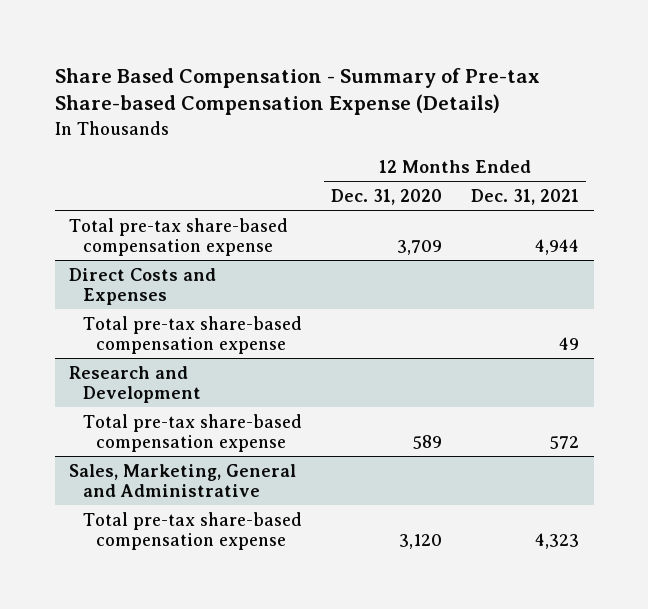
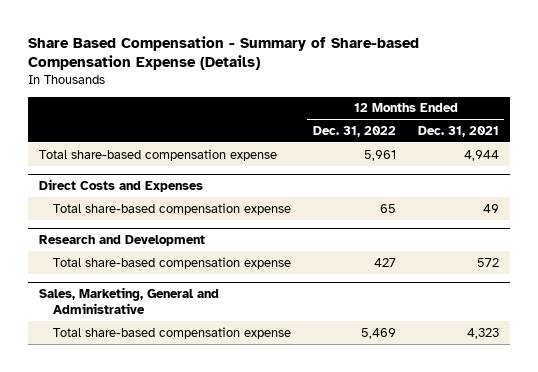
- Share Based Compensation - Summary of Pre-tax Share-based Compensation Expense (Details)
+ Share Based Compensation - Summary of Share-based Compensation Expense (Details)
- | 12 Months Ended Dec. 31, 2020 | 12 Months Ended Dec. 31, 2021
+ | 12 Months Ended Dec. 31, 2022 | 12 Months Ended Dec. 31, 2021
- Total pre-tax share-based compensation expense | 3,709 | 4,944
+ Total share-based compensation expense | 5,961 | 4,944
@ Direct Costs and Expenses
- Total pre-tax share-based compensation expense | | 49
+ Total share-based compensation expense | 65 | 49
@ Research and Development
- Total pre-tax share-based compensation expense | 589 | 572
+ Total share-based compensation expense | 427 | 572
@ Sales, Marketing, General and Administrative
- Total pre-tax share-based compensation expense | 3,120 | 4,323
+ Total share-based compensation expense | 5,469 | 4,323

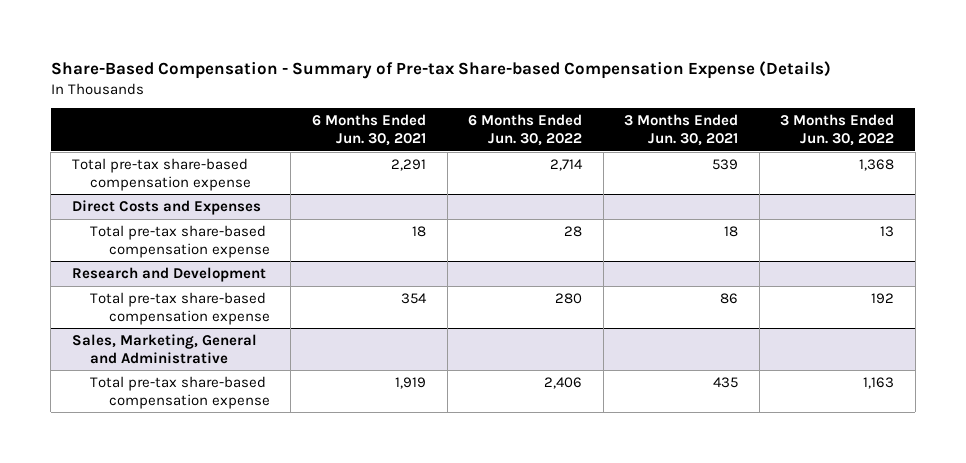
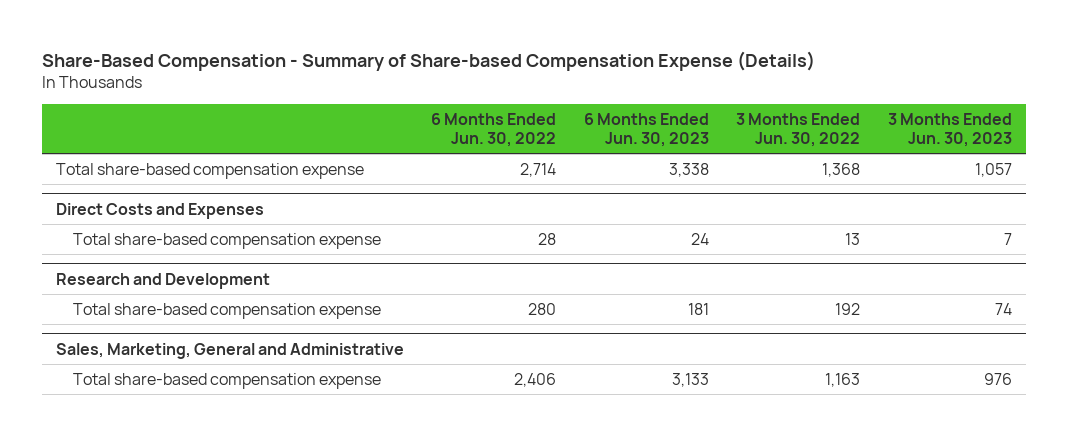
- Share-Based Compensation - Summary of Pre-tax Share-based Compensation Expense (Details)
+ Share-Based Compensation - Summary of Share-based Compensation Expense (Details)
- | 6 Months Ended Jun. 30, 2021 | 6 Months Ended Jun. 30, 2022 | 3 Months Ended Jun. 30, 2021 | 3 Months Ended Jun. 30, 2022
+ | 6 Months Ended Jun. 30, 2022 | 6 Months Ended Jun. 30, 2023 | 3 Months Ended Jun. 30, 2022 | 3 Months Ended Jun. 30, 2023
- Total pre-tax share-based compensation expense | 2,291 | 2,714 | 539 | 1,368
+ Total share-based compensation expense | 2,714 | 3,338 | 1,368 | 1,057
@ Direct Costs and Expenses
- Total pre-tax share-based compensation expense | 18 | 28 | 18 | 13
+ Total share-based compensation expense | 28 | 24 | 13 | 7
@ Research and Development
- Total pre-tax share-based compensation expense | 354 | 280 | 86 | 192
+ Total share-based compensation expense | 280 | 181 | 192 | 74
@ Sales, Marketing, General and Administrative
- Total pre-tax share-based compensation expense | 1,919 | 2,406 | 435 | 1,163
+ Total share-based compensation expense | 2,406 | 3,133 | 1,163 | 976

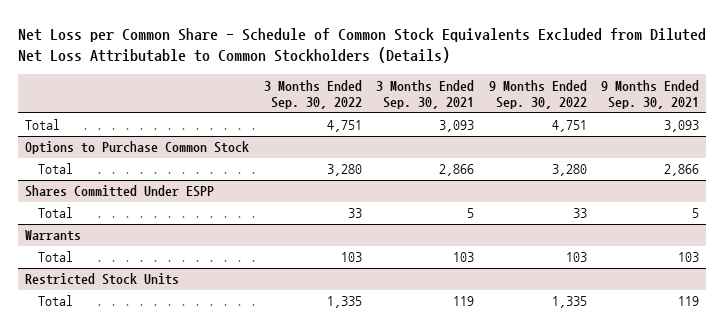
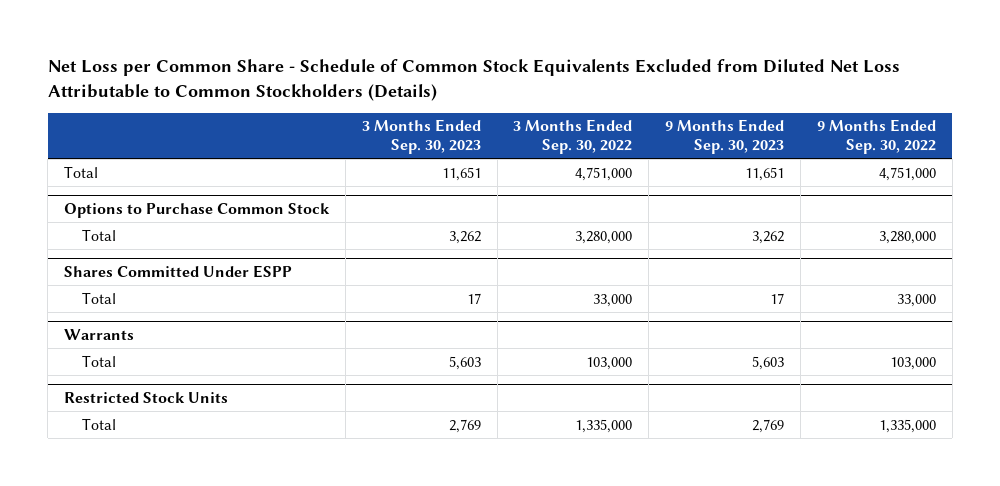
- | 3 Months Ended Sep. 30, 2022 | 3 Months Ended Sep. 30, 2021 | 9 Months Ended Sep. 30, 2022 | 9 Months Ended Sep. 30, 2021
+ | 3 Months Ended Sep. 30, 2023 | 3 Months Ended Sep. 30, 2022 | 9 Months Ended Sep. 30, 2023 | 9 Months Ended Sep. 30, 2022
- Total | 4,751 | 3,093 | 4,751 | 3,093
+ Total | 11,651 | 4,751,000 | 11,651 | 4,751,000
@ Options to Purchase Common Stock
- Total | 3,280 | 2,866 | 3,280 | 2,866
+ Total | 3,262 | 3,280,000 | 3,262 | 3,280,000
@ Shares Committed Under ESPP
- Total | 33 | 5 | 33 | 5
+ Total | 17 | 33,000 | 17 | 33,000
@ Warrants
- Total | 103 | 103 | 103 | 103
+ Total | 5,603 | 103,000 | 5,603 | 103,000
@ Restricted Stock Units
- Total | 1,335 | 119 | 1,335 | 119
+ Total | 2,769 | 1,335,000 | 2,769 | 1,335,000

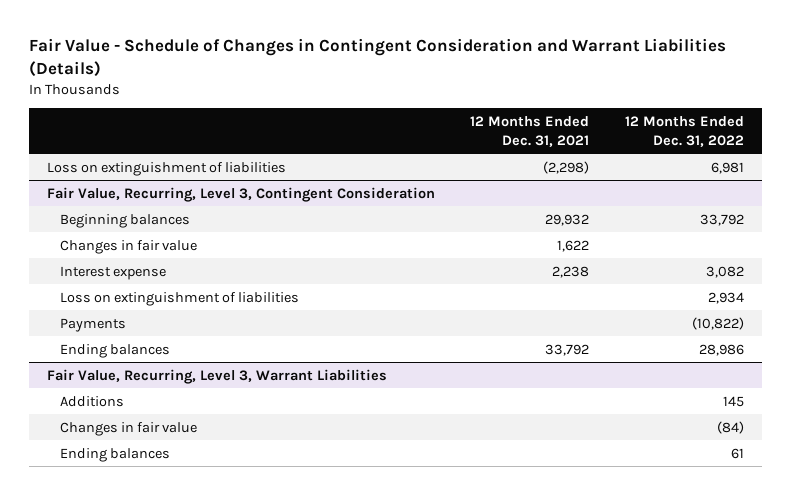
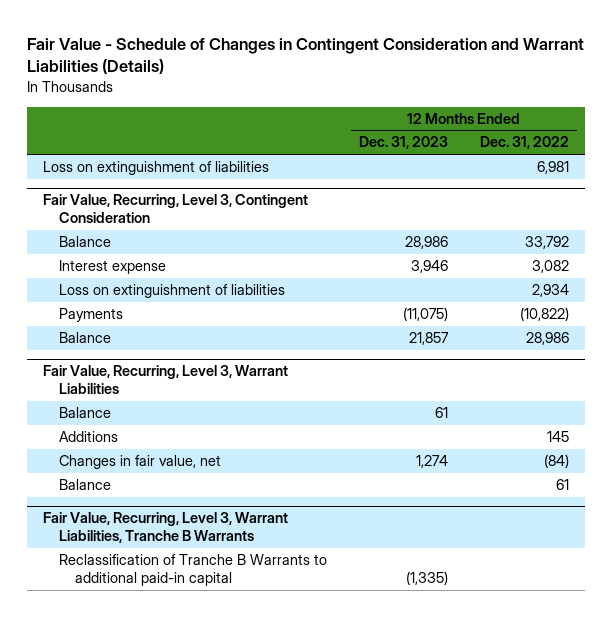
- | 12 Months Ended Dec. 31, 2021 | 12 Months Ended Dec. 31, 2022
+ | 12 Months Ended Dec. 31, 2023 | 12 Months Ended Dec. 31, 2022
@ Fair Value, Recurring, Level 3, Contingent Consideration
- Beginning balances | 29,932 | 33,792
- Changes in fair value | 1,622 |
+ Balance | 28,986 | 33,792
- Ending balances | 33,792 | 28,986
+ Balance | 21,857 | 28,986
@ Fair Value, Recurring, Level 3, Warrant Liabilities
+ Balance | 61 |
- Changes in fair value | | (84)
- Ending balances | | 61
+ Changes in fair value, net | 1,274 | (84)
+ Balance | | 61
+ Fair Value, Recurring, Level 3, Warrant Liabilities, Tranche B Warrants
+ Reclassification of Tranche B Warrants to additional paid-in capital | (1,335) |

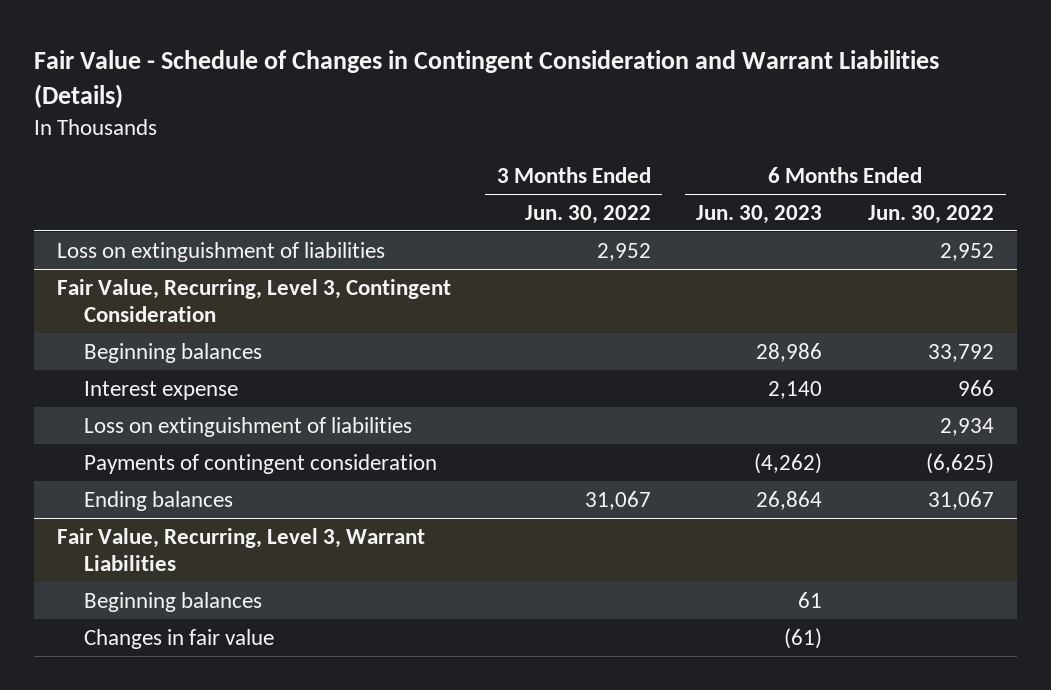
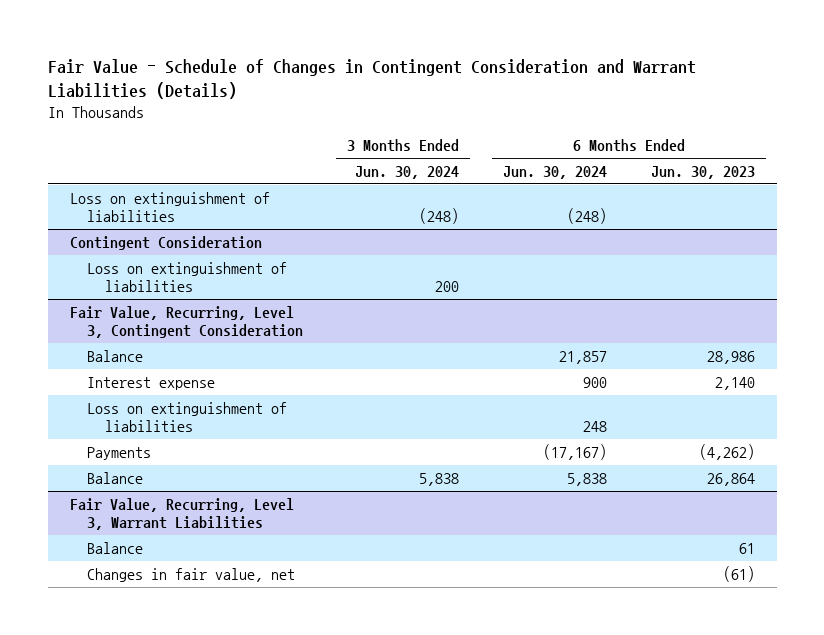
- | 3 Months Ended Jun. 30, 2022 | 6 Months Ended Jun. 30, 2023 | 6 Months Ended Jun. 30, 2022
+ | 3 Months Ended Jun. 30, 2024 | 6 Months Ended Jun. 30, 2024 | 6 Months Ended Jun. 30, 2023
+ Contingent Consideration
+ Loss on extinguishment of liabilities | 200 | |
@ Fair Value, Recurring, Level 3, Contingent Consideration
- Beginning balances | | 28,986 | 33,792
+ Balance | | 21,857 | 28,986
- Payments of contingent consideration | | (4,262) | (6,625)
- Ending balances | 31,067 | 26,864 | 31,067
+ Payments | | (17,167) | (4,262)
+ Balance | 5,838 | 5,838 | 26,864
@ Fair Value, Recurring, Level 3, Warrant Liabilities
- Beginning balances | | 61 |
- Changes in fair value | | (61) |
+ Balance | | | 61
+ Changes in fair value, net | | | (61)

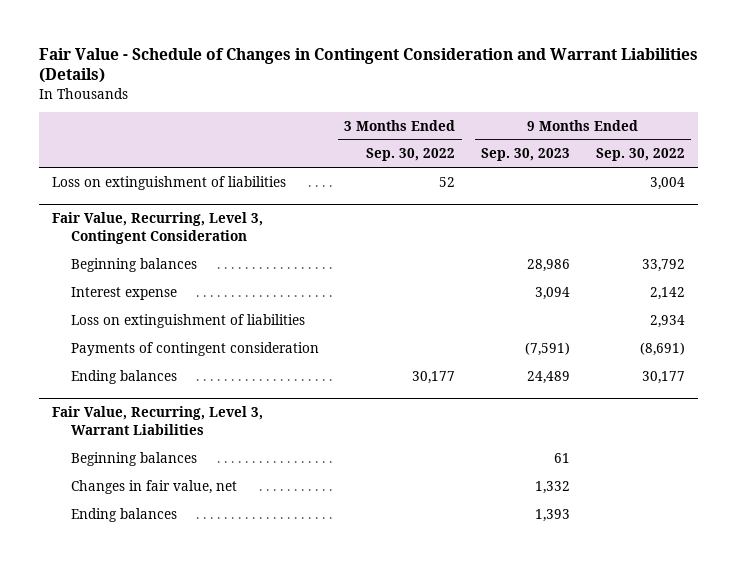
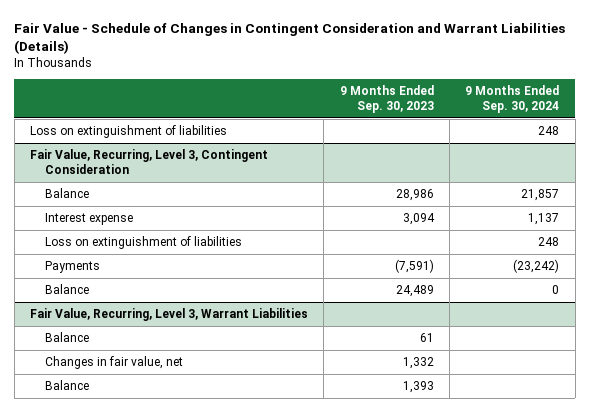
- | 3 Months Ended Sep. 30, 2022 | 9 Months Ended Sep. 30, 2023 | 9 Months Ended Sep. 30, 2022
+ | 9 Months Ended Sep. 30, 2023 | 9 Months Ended Sep. 30, 2024
@ Fair Value, Recurring, Level 3, Contingent Consideration
- Beginning balances | | 28,986 | 33,792
+ Balance | 28,986 | 21,857
- Payments of contingent consideration | | (7,591) | (8,691)
- Ending balances | 30,177 | 24,489 | 30,177
+ Payments | (7,591) | (23,242)
+ Balance | 24,489 | 0
@ Fair Value, Recurring, Level 3, Warrant Liabilities
- Beginning balances | | 61 |
+ Balance | 61 |
- Ending balances | | 1,393 |
+ Balance | 1,393 |

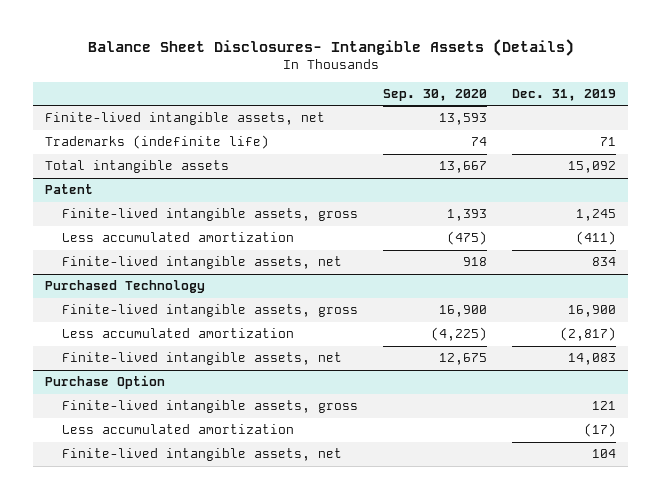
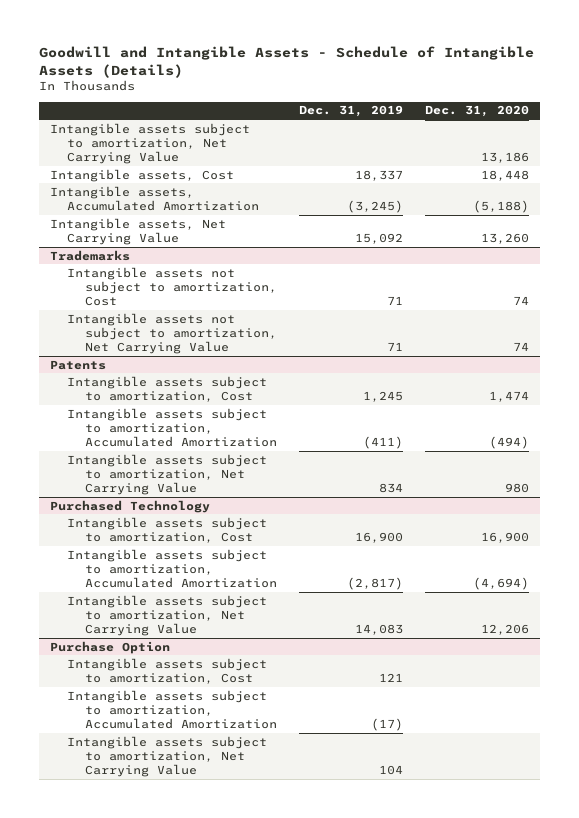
- Balance Sheet Disclosures- Intangible Assets (Details)
+ Goodwill and Intangible Assets - Schedule of Intangible Assets (Details)
- | Sep. 30, 2020 | Dec. 31, 2019
+ | Dec. 31, 2019 | Dec. 31, 2020
- Finite-lived intangible assets, net | 13,593 |
- Trademarks (indefinite life) | 74 | 71
- Total intangible assets | 13,667 | 15,092
- Patent
- Finite-lived intangible assets, gross | 1,393 | 1,245
- Less accumulated amortization | (475) | (411)
- Finite-lived intangible assets, net | 918 | 834
+ Intangible assets subject to amortization, Net Carrying Value | | 13,186
+ Intangible assets, Cost | 18,337 | 18,448
+ Intangible assets, Accumulated Amortization | (3,245) | (5,188)
+ Intangible assets, Net Carrying Value | 15,092 | 13,260
+ Trademarks
+ Intangible assets not subject to amortization, Cost | 71 | 74
+ Intangible assets not subject to amortization, Net Carrying Value | 71 | 74
+ Patents
+ Intangible assets subject to amortization, Cost | 1,245 | 1,474
+ Intangible assets subject to amortization, Accumulated Amortization | (411) | (494)
+ Intangible assets subject to amortization, Net Carrying Value | 834 | 980
@ Purchased Technology
- Finite-lived intangible assets, gross | 16,900 | 16,900
- Less accumulated amortization | (4,225) | (2,817)
- Finite-lived intangible assets, net | 12,675 | 14,083
+ Intangible assets subject to amortization, Cost | 16,900 | 16,900
+ Intangible assets subject to amortization, Accumulated Amortization | (2,817) | (4,694)
+ Intangible assets subject to amortization, Net Carrying Value | 14,083 | 12,206
@ Purchase Option
- Finite-lived intangible assets, gross | | 121
- Less accumulated amortization | | (17)
- Finite-lived intangible assets, net | | 104
+ Intangible assets subject to amortization, Cost | 121 |
+ Intangible assets subject to amortization, Accumulated Amortization | (17) |
+ Intangible assets subject to amortization, Net Carrying Value | 104 |

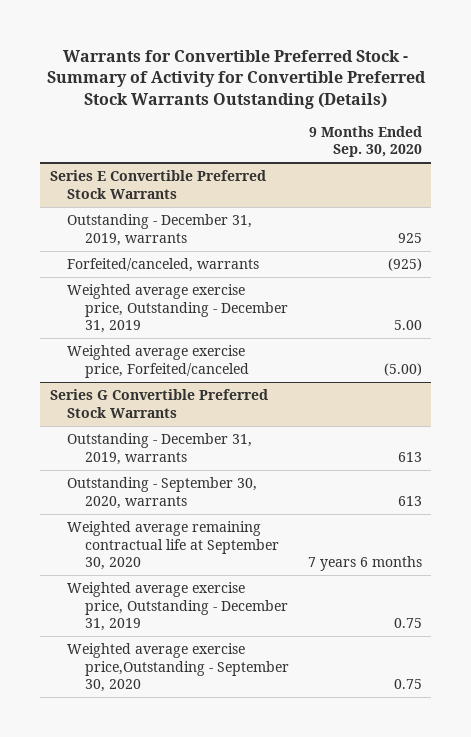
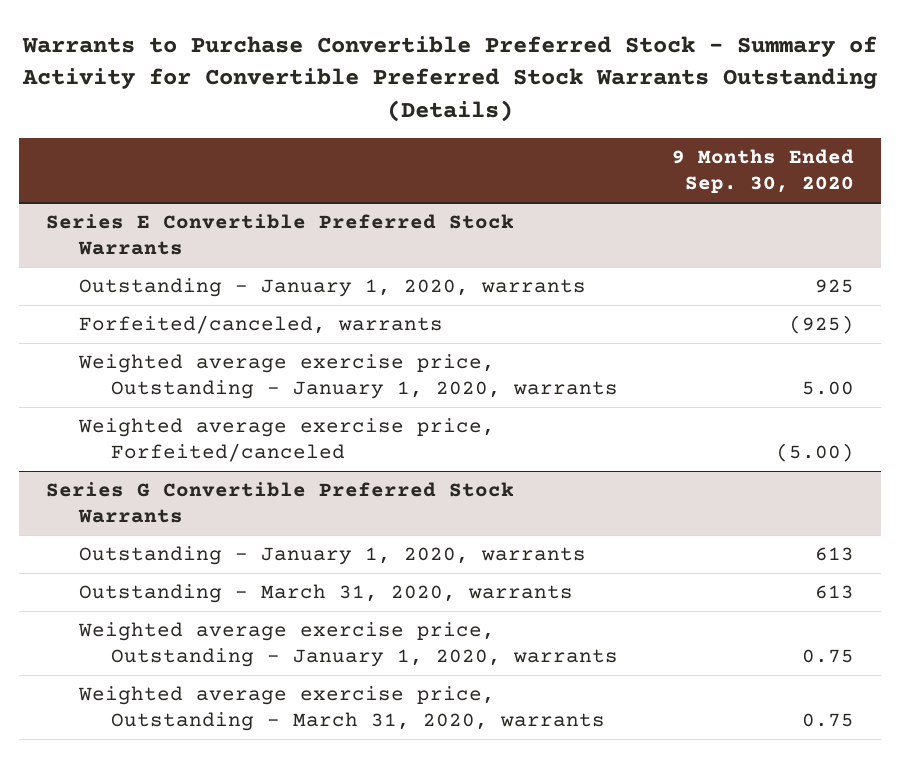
- Warrants for Convertible Preferred Stock - Summary of Activity for Convertible Preferred Stock Warrants Outstanding (Details)
+ Warrants to Purchase Convertible Preferred Stock - Summary of Activity for Convertible Preferred Stock Warrants Outstanding (Details)
@ Series E Convertible Preferred Stock Warrants
- Outstanding - December 31, 2019, warrants | 925
+ Outstanding - January 1, 2020, warrants | 925
- Weighted average exercise price, Outstanding - December 31, 2019 | 5.00
+ Weighted average exercise price, Outstanding - January 1, 2020, warrants | 5.00
@ Series G Convertible Preferred Stock Warrants
- Outstanding - December 31, 2019, warrants | 613
- Outstanding - September 30, 2020, warrants | 613
- Weighted average remaining contractual life at September 30, 2020 | 7 years 6 months
- Weighted average exercise price, Outstanding - December 31, 2019 | 0.75
- Weighted average exercise price,Outstanding - September 30, 2020 | 0.75
+ Outstanding - January 1, 2020, warrants | 613
+ Outstanding - March 31, 2020, warrants | 613
+ Weighted average exercise price, Outstanding - January 1, 2020, warrants | 0.75
+ Weighted average exercise price, Outstanding - March 31, 2020, warrants | 0.75

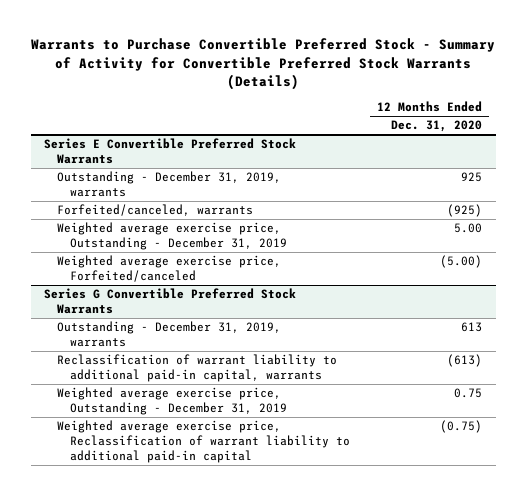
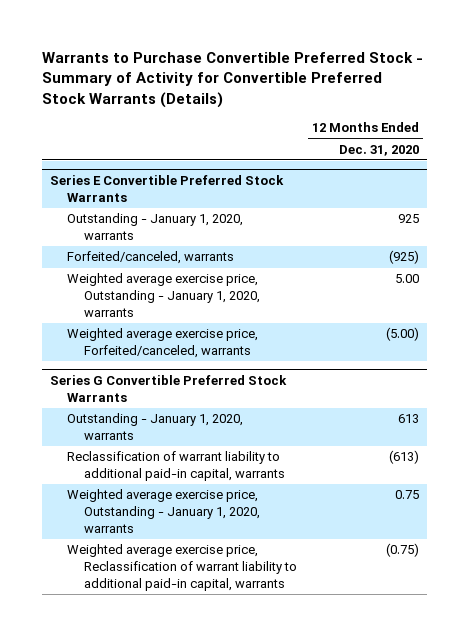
@ Series E Convertible Preferred Stock Warrants
- Outstanding - December 31, 2019, warrants | 925
+ Outstanding - January 1, 2020, warrants | 925
- Weighted average exercise price, Outstanding - December 31, 2019 | 5.00
- Weighted average exercise price, Forfeited/canceled | (5.00)
+ Weighted average exercise price, Outstanding - January 1, 2020, warrants | 5.00
+ Weighted average exercise price, Forfeited/canceled, warrants | (5.00)
@ Series G Convertible Preferred Stock Warrants
- Outstanding - December 31, 2019, warrants | 613
+ Outstanding - January 1, 2020, warrants | 613
- Weighted average exercise price, Outstanding - December 31, 2019 | 0.75
- Weighted average exercise price, Reclassification of warrant liability to additional paid-in capital | (0.75)
+ Weighted average exercise price, Outstanding - January 1, 2020, warrants | 0.75
+ Weighted average exercise price, Reclassification of warrant liability to additional paid-in capital, warrants | (0.75)

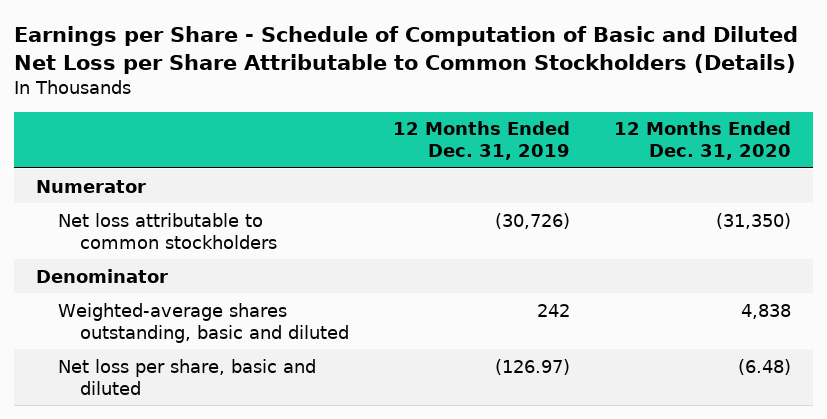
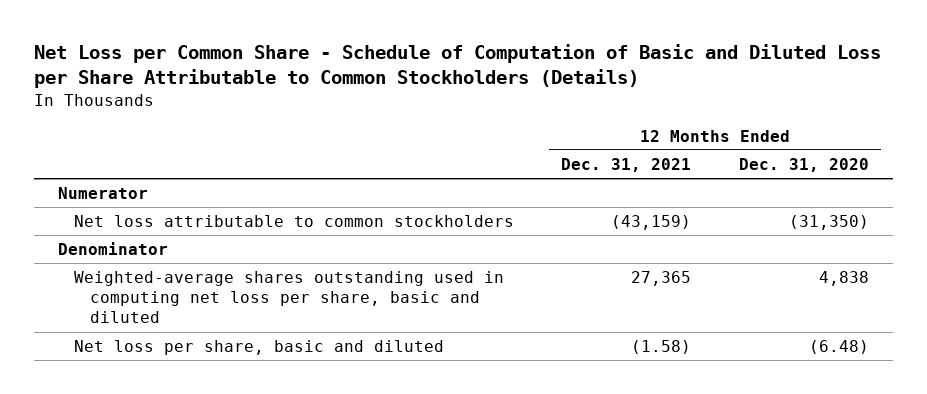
- Earnings per Share - Schedule of Computation of Basic and Diluted Net Loss per Share Attributable to Common Stockholders (Details)
+ Net Loss per Common Share - Schedule of Computation of Basic and Diluted Loss per Share Attributable to Common Stockholders (Details)
- | 12 Months Ended Dec. 31, 2019 | 12 Months Ended Dec. 31, 2020
+ | 12 Months Ended Dec. 31, 2021 | 12 Months Ended Dec. 31, 2020
- Weighted-average shares outstanding, basic and diluted | 242 | 4,838
+ Weighted-average shares outstanding used in computing net loss per share, basic and diluted | 27,365 | 4,838

